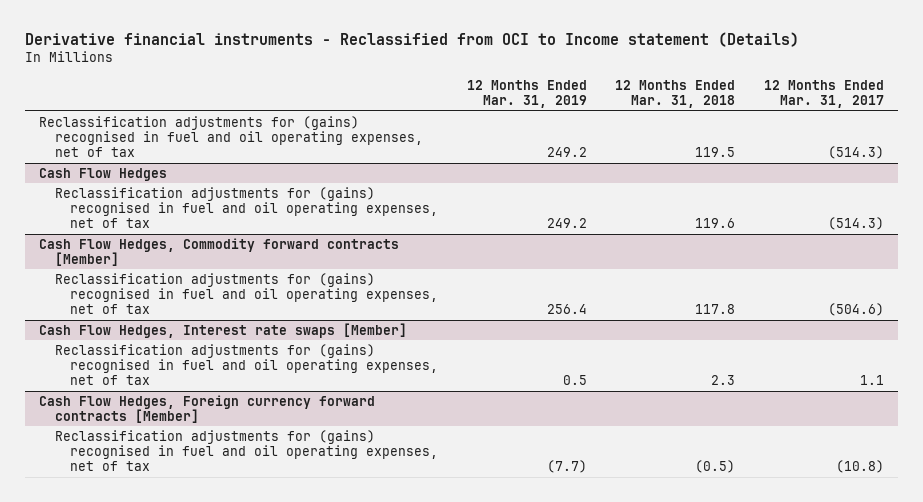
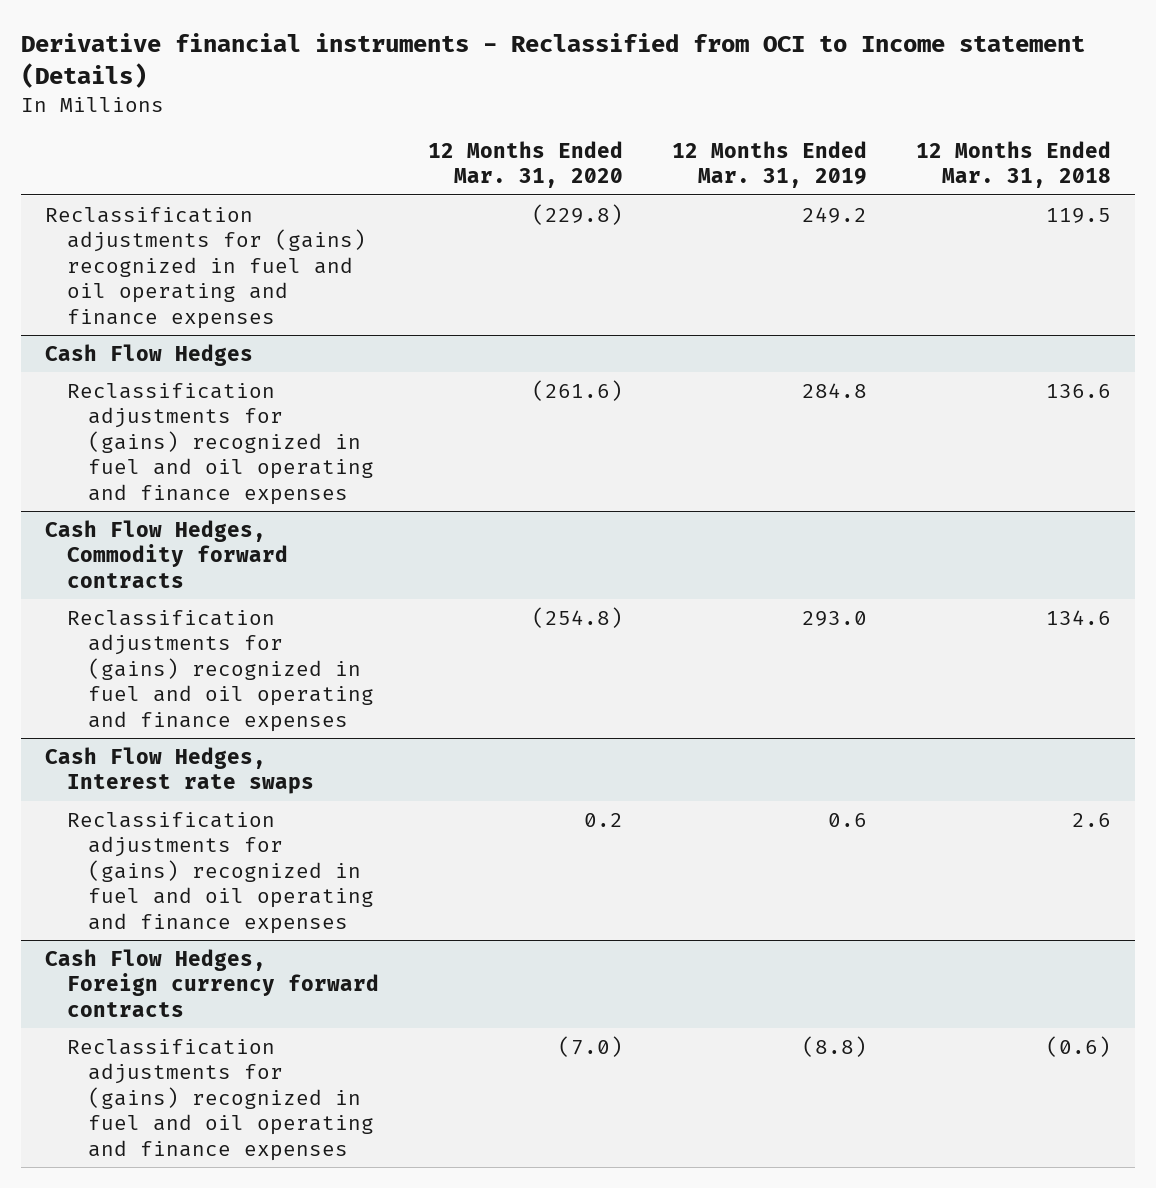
- | 12 Months Ended Mar. 31, 2019 | 12 Months Ended Mar. 31, 2018 | 12 Months Ended Mar. 31, 2017
+ | 12 Months Ended Mar. 31, 2020 | 12 Months Ended Mar. 31, 2019 | 12 Months Ended Mar. 31, 2018
- Reclassification adjustments for (gains) recognised in fuel and oil operating expenses, net of tax | 249.2 | 119.5 | (514.3)
+ Reclassification adjustments for (gains) recognized in fuel and oil operating and finance expenses | (229.8) | 249.2 | 119.5
@ Cash Flow Hedges
- Reclassification adjustments for (gains) recognised in fuel and oil operating expenses, net of tax | 249.2 | 119.6 | (514.3)
- Cash Flow Hedges, Commodity forward contracts [Member]
- Reclassification adjustments for (gains) recognised in fuel and oil operating expenses, net of tax | 256.4 | 117.8 | (504.6)
- Cash Flow Hedges, Interest rate swaps [Member]
- Reclassification adjustments for (gains) recognised in fuel and oil operating expenses, net of tax | 0.5 | 2.3 | 1.1
- Cash Flow Hedges, Foreign currency forward contracts [Member]
- Reclassification adjustments for (gains) recognised in fuel and oil operating expenses, net of tax | (7.7) | (0.5) | (10.8)
@ Cash Flow Hedges
+ Reclassification adjustments for (gains) recognized in fuel and oil operating and finance expenses | (261.6) | 284.8 | 136.6
+ Cash Flow Hedges, Commodity forward contracts
+ Reclassification adjustments for (gains) recognized in fuel and oil operating and finance expenses | (254.8) | 293.0 | 134.6
+ Cash Flow Hedges, Interest rate swaps
+ Reclassification adjustments for (gains) recognized in fuel and oil operating and finance expenses | 0.2 | 0.6 | 2.6
+ Cash Flow Hedges, Foreign currency forward contracts
+ Reclassification adjustments for (gains) recognized in fuel and oil operating and finance expenses | (7.0) | (8.8) | (0.6)

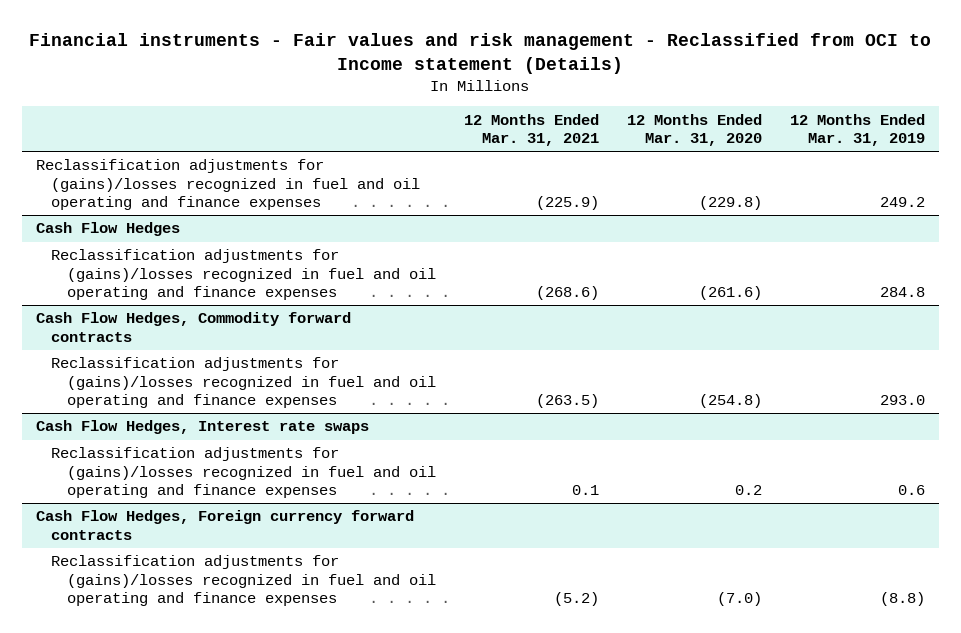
- Derivative financial instruments - Reclassified from OCI to Income statement (Details)
+ Financial instruments - Fair values and risk management - Reclassified from OCI to Income statement (Details)
- | 12 Months Ended Mar. 31, 2020 | 12 Months Ended Mar. 31, 2019 | 12 Months Ended Mar. 31, 2018
+ | 12 Months Ended Mar. 31, 2021 | 12 Months Ended Mar. 31, 2020 | 12 Months Ended Mar. 31, 2019
- Reclassification adjustments for (gains) recognized in fuel and oil operating and finance expenses | (229.8) | 249.2 | 119.5
+ Reclassification adjustments for (gains)/losses recognized in fuel and oil operating and finance expenses | (225.9) | (229.8) | 249.2
@ Cash Flow Hedges
- Reclassification adjustments for (gains) recognized in fuel and oil operating and finance expenses | (261.6) | 284.8 | 136.6
+ Reclassification adjustments for (gains)/losses recognized in fuel and oil operating and finance expenses | (268.6) | (261.6) | 284.8
@ Cash Flow Hedges, Commodity forward contracts
- Reclassification adjustments for (gains) recognized in fuel and oil operating and finance expenses | (254.8) | 293.0 | 134.6
+ Reclassification adjustments for (gains)/losses recognized in fuel and oil operating and finance expenses | (263.5) | (254.8) | 293.0
@ Cash Flow Hedges, Interest rate swaps
- Reclassification adjustments for (gains) recognized in fuel and oil operating and finance expenses | 0.2 | 0.6 | 2.6
+ Reclassification adjustments for (gains)/losses recognized in fuel and oil operating and finance expenses | 0.1 | 0.2 | 0.6
@ Cash Flow Hedges, Foreign currency forward contracts
- Reclassification adjustments for (gains) recognized in fuel and oil operating and finance expenses | (7.0) | (8.8) | (0.6)
+ Reclassification adjustments for (gains)/losses recognized in fuel and oil operating and finance expenses | (5.2) | (7.0) | (8.8)

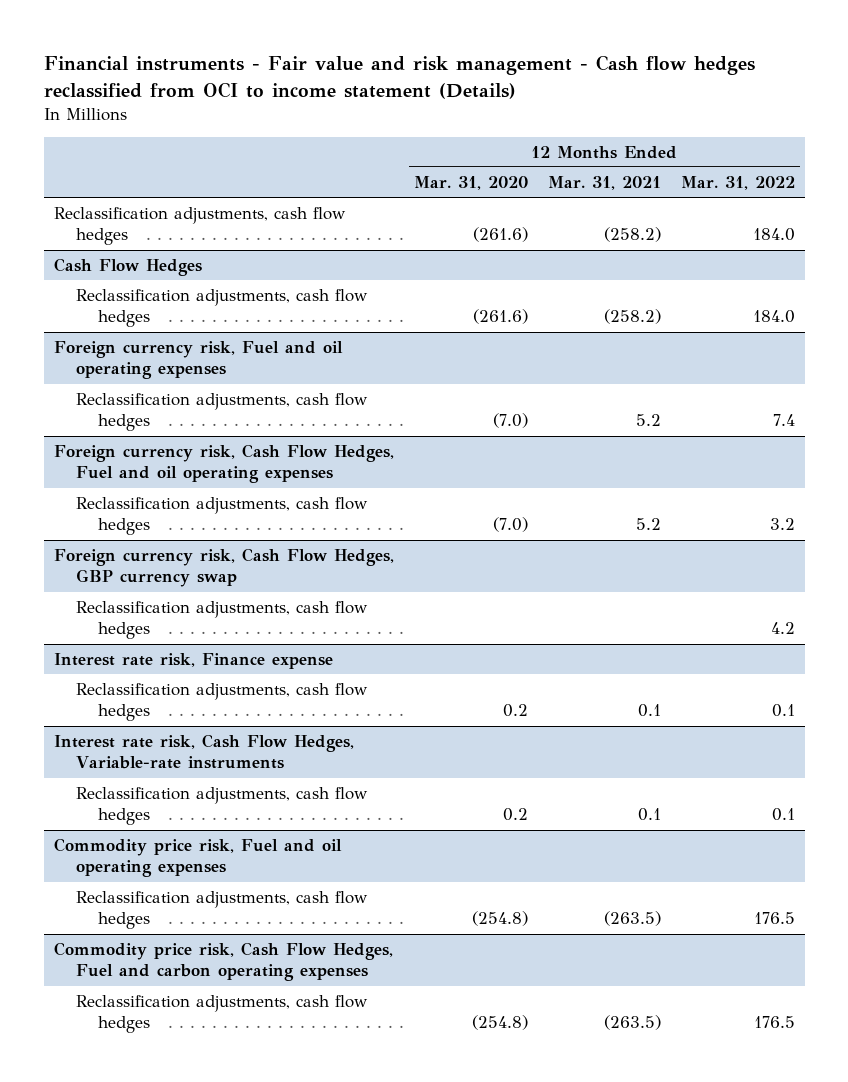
- Financial instruments - Fair values and risk management - Reclassified from OCI to Income statement (Details)
+ Financial instruments - Fair value and risk management - Cash flow hedges reclassified from OCI to income statement (Details)
- | 12 Months Ended Mar. 31, 2021 | 12 Months Ended Mar. 31, 2020 | 12 Months Ended Mar. 31, 2019
+ | 12 Months Ended Mar. 31, 2020 | 12 Months Ended Mar. 31, 2021 | 12 Months Ended Mar. 31, 2022
- Reclassification adjustments for (gains)/losses recognized in fuel and oil operating and finance expenses | (225.9) | (229.8) | 249.2
+ Reclassification adjustments, cash flow hedges | (261.6) | (258.2) | 184.0
@ Cash Flow Hedges
- Reclassification adjustments for (gains)/losses recognized in fuel and oil operating and finance expenses | (268.6) | (261.6) | 284.8
- Cash Flow Hedges, Commodity forward contracts
- Reclassification adjustments for (gains)/losses recognized in fuel and oil operating and finance expenses | (263.5) | (254.8) | 293.0
- Cash Flow Hedges, Interest rate swaps
- Reclassification adjustments for (gains)/losses recognized in fuel and oil operating and finance expenses | 0.1 | 0.2 | 0.6
- Cash Flow Hedges, Foreign currency forward contracts
- Reclassification adjustments for (gains)/losses recognized in fuel and oil operating and finance expenses | (5.2) | (7.0) | (8.8)
@ Cash Flow Hedges
+ Reclassification adjustments, cash flow hedges | (261.6) | (258.2) | 184.0
+ Foreign currency risk, Fuel and oil operating expenses
+ Reclassification adjustments, cash flow hedges | (7.0) | 5.2 | 7.4
+ Foreign currency risk, Cash Flow Hedges, Fuel and oil operating expenses
+ Reclassification adjustments, cash flow hedges | (7.0) | 5.2 | 3.2
+ Foreign currency risk, Cash Flow Hedges, GBP currency swap
+ Reclassification adjustments, cash flow hedges | | | 4.2
+ Interest rate risk, Finance expense
+ Reclassification adjustments, cash flow hedges | 0.2 | 0.1 | 0.1
+ Interest rate risk, Cash Flow Hedges, Variable-rate instruments
+ Reclassification adjustments, cash flow hedges | 0.2 | 0.1 | 0.1
+ Commodity price risk, Fuel and oil operating expenses
+ Reclassification adjustments, cash flow hedges | (254.8) | (263.5) | 176.5
+ Commodity price risk, Cash Flow Hedges, Fuel and carbon operating expenses
+ Reclassification adjustments, cash flow hedges | (254.8) | (263.5) | 176.5

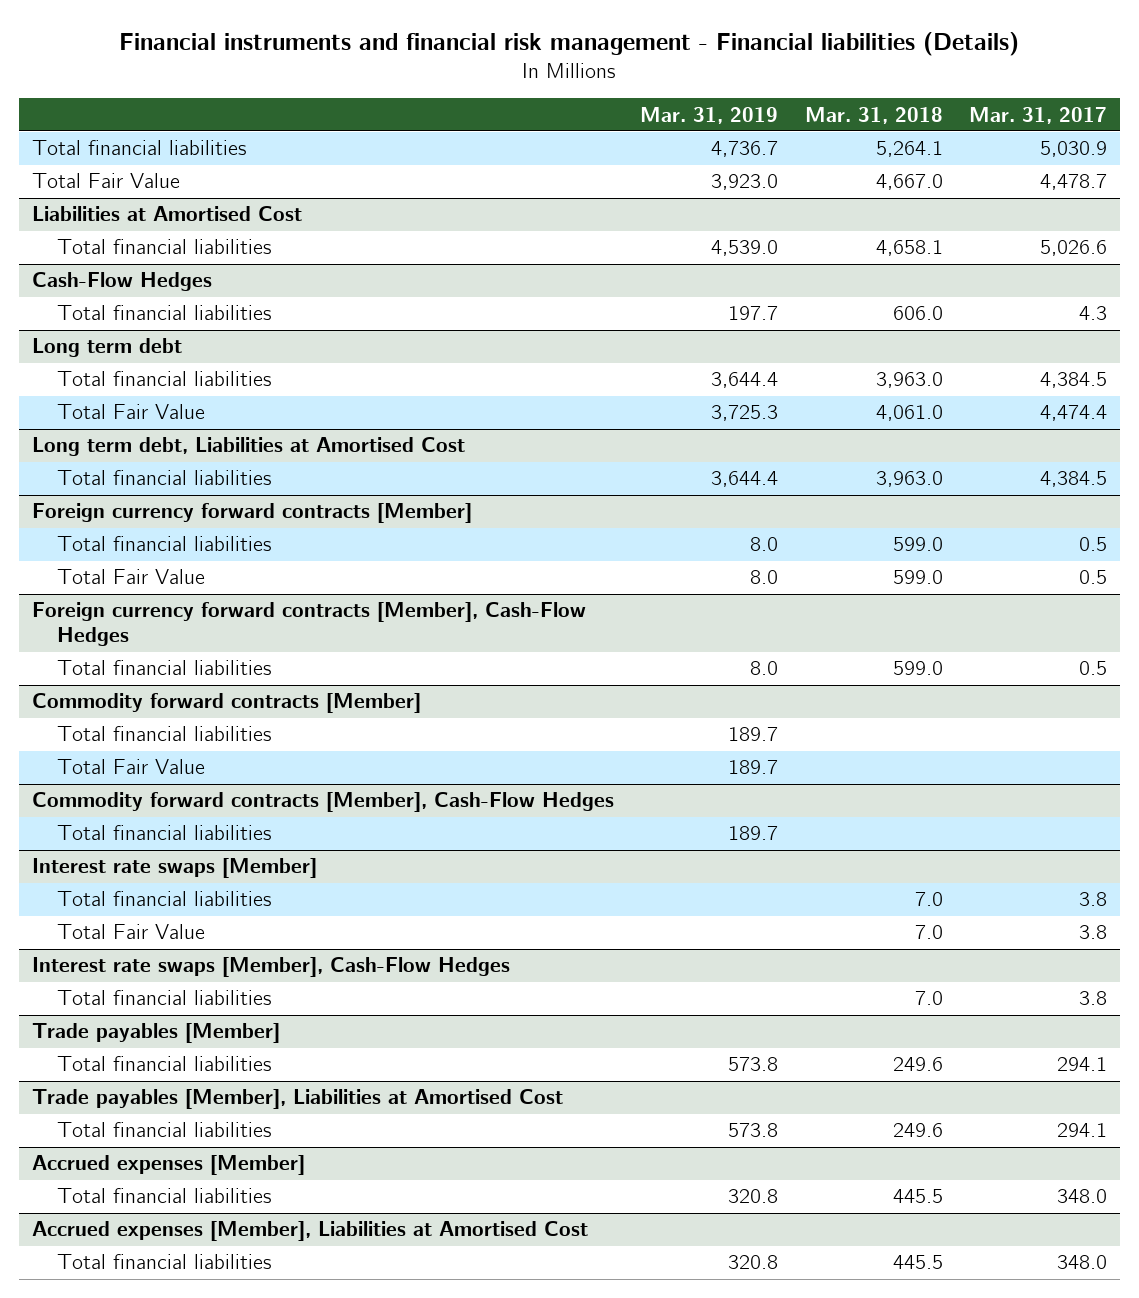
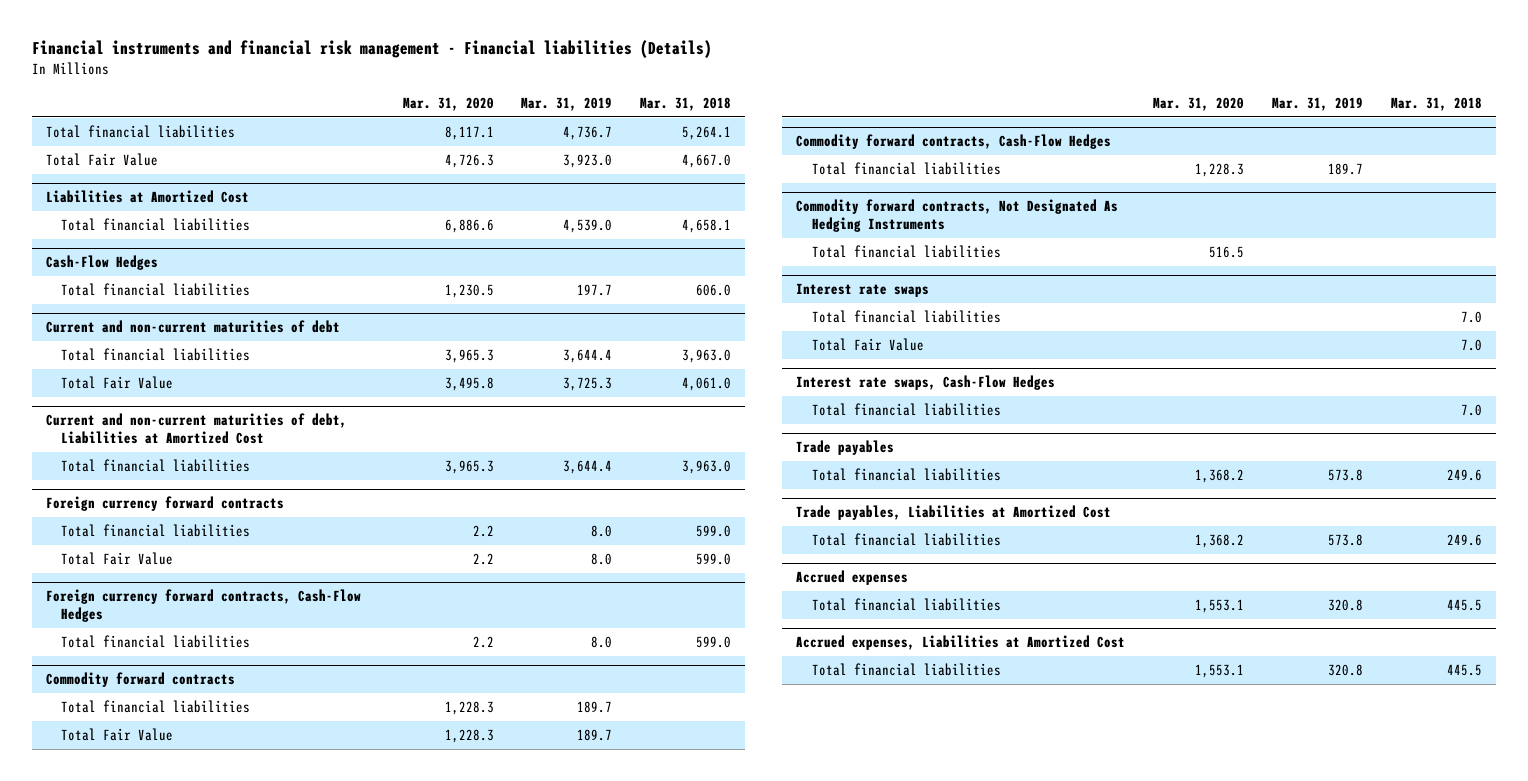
- | Mar. 31, 2019 | Mar. 31, 2018 | Mar. 31, 2017
+ | Mar. 31, 2020 | Mar. 31, 2019 | Mar. 31, 2018
- Liabilities at Amortised Cost
+ Liabilities at Amortized Cost
- Long term debt
+ Current and non-current maturities of debt
- Long term debt, Liabilities at Amortised Cost
+ Current and non-current maturities of debt, Liabilities at Amortized Cost
- Foreign currency forward contracts [Member]
+ Foreign currency forward contracts
- Foreign currency forward contracts [Member], Cash-Flow Hedges
+ Foreign currency forward contracts, Cash-Flow Hedges
- Commodity forward contracts [Member]
+ Commodity forward contracts
- Commodity forward contracts [Member], Cash-Flow Hedges
+ Commodity forward contracts, Cash-Flow Hedges
- Interest rate swaps [Member]
+ Commodity forward contracts, Not Designated As Hedging Instruments
+ Total financial liabilities | 516.5 | |
+ Interest rate swaps
- Interest rate swaps [Member], Cash-Flow Hedges
+ Interest rate swaps, Cash-Flow Hedges
- Trade payables [Member]
+ Trade payables
- Trade payables [Member], Liabilities at Amortised Cost
+ Trade payables, Liabilities at Amortized Cost
- Accrued expenses [Member]
+ Accrued expenses
- Accrued expenses [Member], Liabilities at Amortised Cost
+ Accrued expenses, Liabilities at Amortized Cost

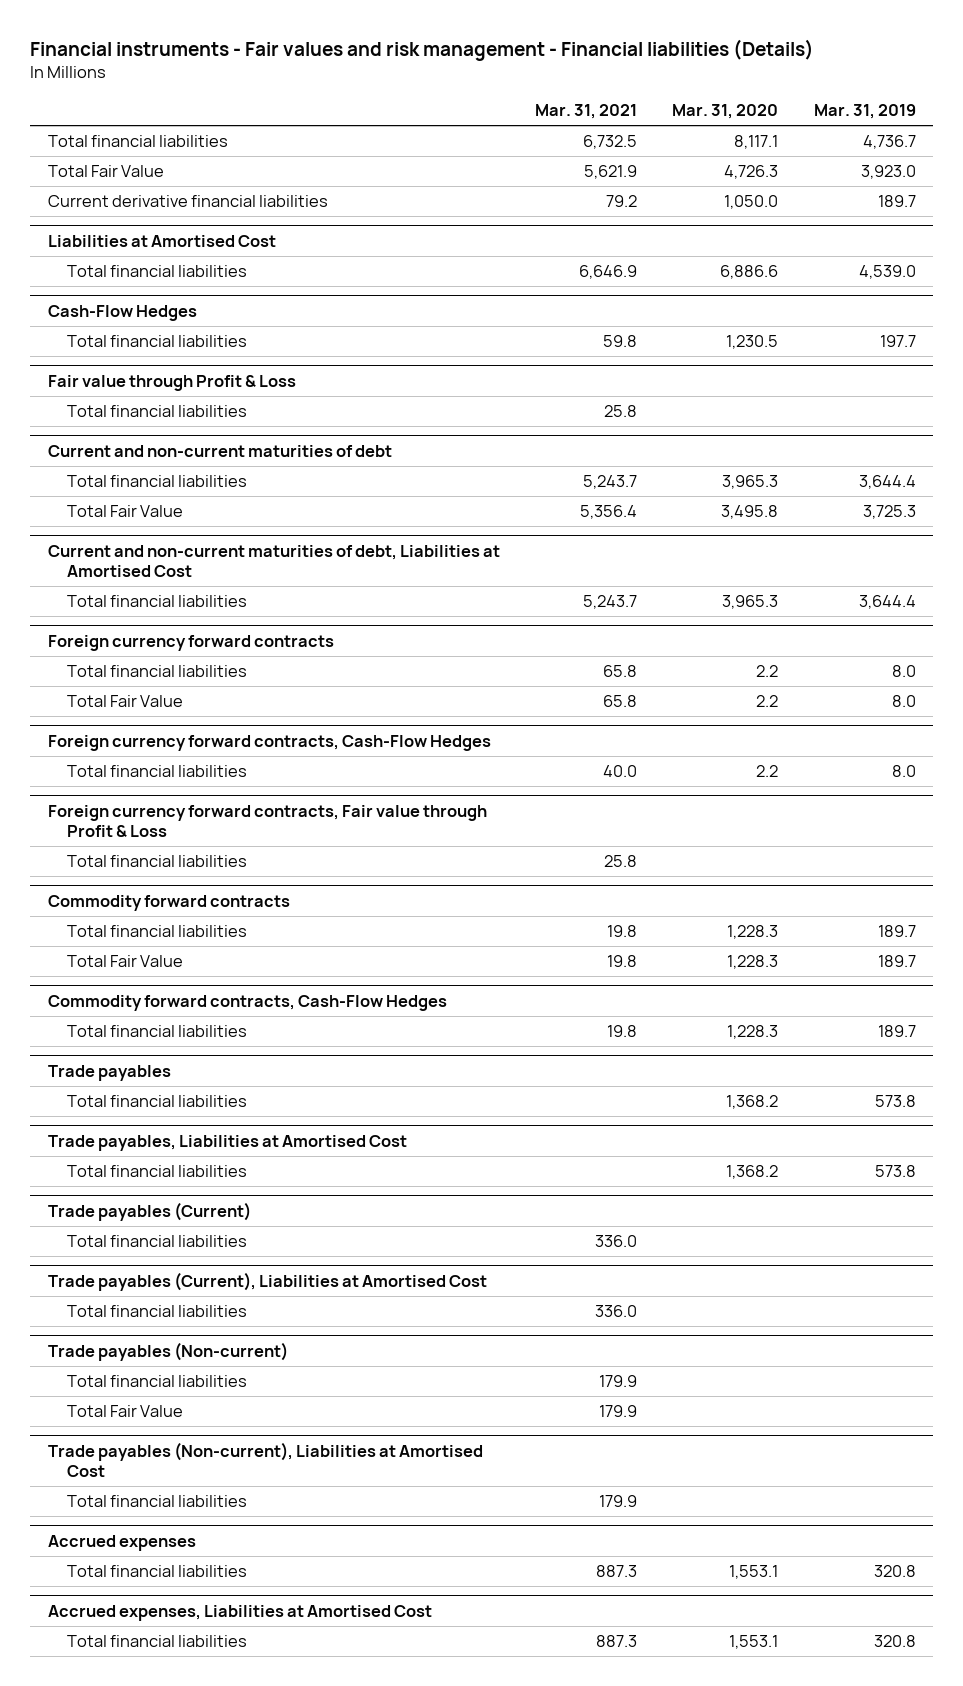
- Financial instruments and financial risk management - Financial liabilities (Details)
+ Financial instruments - Fair values and risk management - Financial liabilities (Details)
- | Mar. 31, 2020 | Mar. 31, 2019 | Mar. 31, 2018
+ | Mar. 31, 2021 | Mar. 31, 2020 | Mar. 31, 2019
- Liabilities at Amortized Cost
+ Current derivative financial liabilities | 79.2 | 1,050.0 | 189.7
+ Liabilities at Amortised Cost
+ Fair value through Profit & Loss
+ Total financial liabilities | 25.8 | |
- Current and non-current maturities of debt, Liabilities at Amortized Cost
+ Current and non-current maturities of debt, Liabilities at Amortised Cost
+ Foreign currency forward contracts, Fair value through Profit & Loss
+ Total financial liabilities | 25.8 | |
- Commodity forward contracts, Not Designated As Hedging Instruments
- Total financial liabilities | 516.5 | |
- Interest rate swaps
- Total financial liabilities | | | 7.0
- Total Fair Value | | | 7.0
- Interest rate swaps, Cash-Flow Hedges
- Total financial liabilities | | | 7.0
- Trade payables, Liabilities at Amortized Cost
+ Trade payables, Liabilities at Amortised Cost
+ Trade payables (Current)
+ Total financial liabilities | 336.0 | |
+ Trade payables (Current), Liabilities at Amortised Cost
+ Total financial liabilities | 336.0 | |
+ Trade payables (Non-current)
+ Total financial liabilities | 179.9 | |
+ Total Fair Value | 179.9 | |
+ Trade payables (Non-current), Liabilities at Amortised Cost
+ Total financial liabilities | 179.9 | |
- Accrued expenses, Liabilities at Amortized Cost
+ Accrued expenses, Liabilities at Amortised Cost

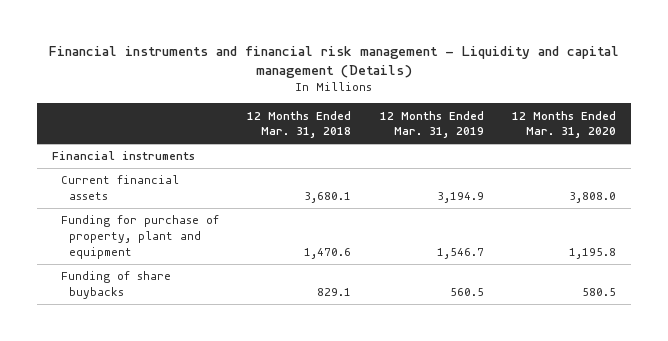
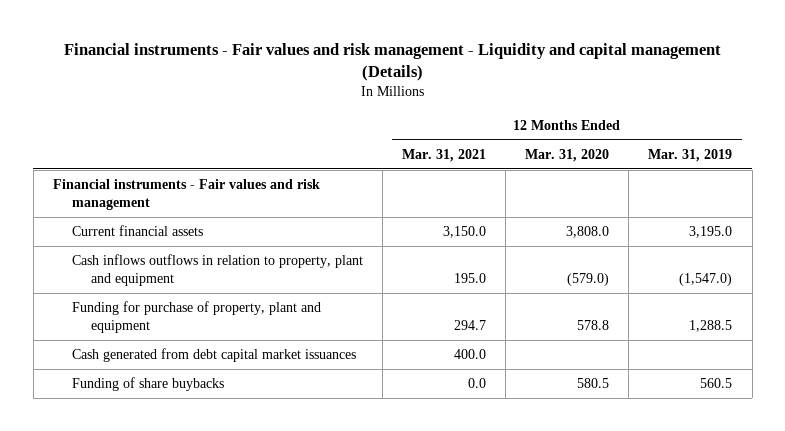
- Financial instruments and financial risk management - Liquidity and capital management (Details)
+ Financial instruments - Fair values and risk management - Liquidity and capital management (Details)
- | 12 Months Ended Mar. 31, 2018 | 12 Months Ended Mar. 31, 2019 | 12 Months Ended Mar. 31, 2020
+ | 12 Months Ended Mar. 31, 2021 | 12 Months Ended Mar. 31, 2020 | 12 Months Ended Mar. 31, 2019
- Financial instruments
- Current financial assets | 3,680.1 | 3,194.9 | 3,808.0
- Funding for purchase of property, plant and equipment | 1,470.6 | 1,546.7 | 1,195.8
+ Financial instruments - Fair values and risk management
+ Current financial assets | 3,150.0 | 3,808.0 | 3,195.0
+ Cash inflows outflows in relation to property, plant and equipment | 195.0 | (579.0) | (1,547.0)
+ Funding for purchase of property, plant and equipment | 294.7 | 578.8 | 1,288.5
+ Cash generated from debt capital market issuances | 400.0 | |

